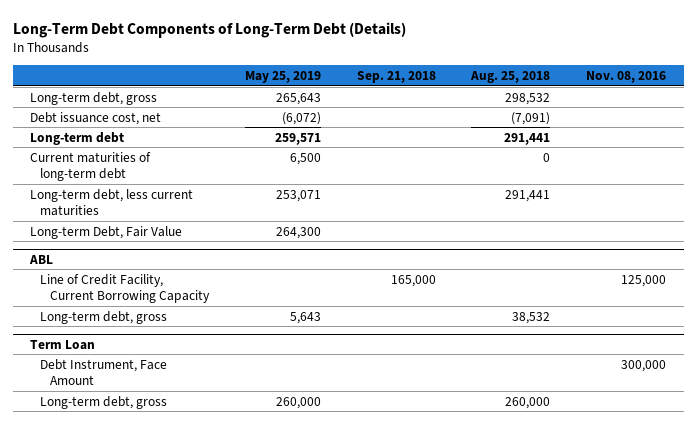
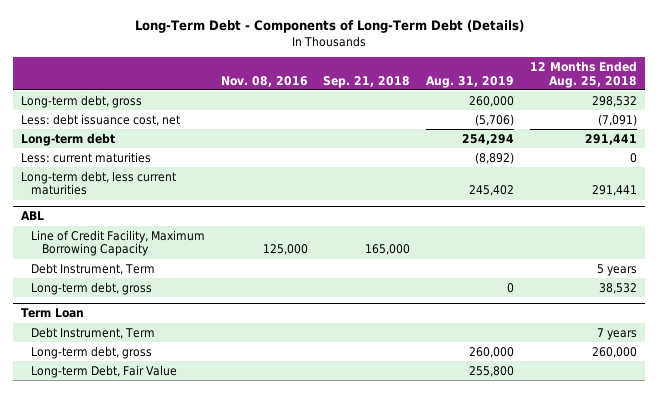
- Long-Term Debt Components of Long-Term Debt (Details)
+ Long-Term Debt - Components of Long-Term Debt (Details)
- | May 25, 2019 | Sep. 21, 2018 | Aug. 25, 2018 | Nov. 08, 2016
+ | Nov. 08, 2016 | Sep. 21, 2018 | Aug. 31, 2019 | 12 Months Ended Aug. 25, 2018
- Debt issuance cost, net | (6,072) | | (7,091) |
+ Less: debt issuance cost, net | | | (5,706) | (7,091)
- Current maturities of long-term debt | 6,500 | | 0 |
+ Less: current maturities | | | (8,892) | 0
- Long-term Debt, Fair Value | 264,300 | | |
@ ABL
- Line of Credit Facility, Current Borrowing Capacity | | 165,000 | | 125,000
+ Line of Credit Facility, Maximum Borrowing Capacity | 125,000 | 165,000 | |
+ Debt Instrument, Term | | | | 5 years
@ Term Loan
- Debt Instrument, Face Amount | | | | 300,000
+ Debt Instrument, Term | | | | 7 years
+ Long-term Debt, Fair Value | | | 255,800 |

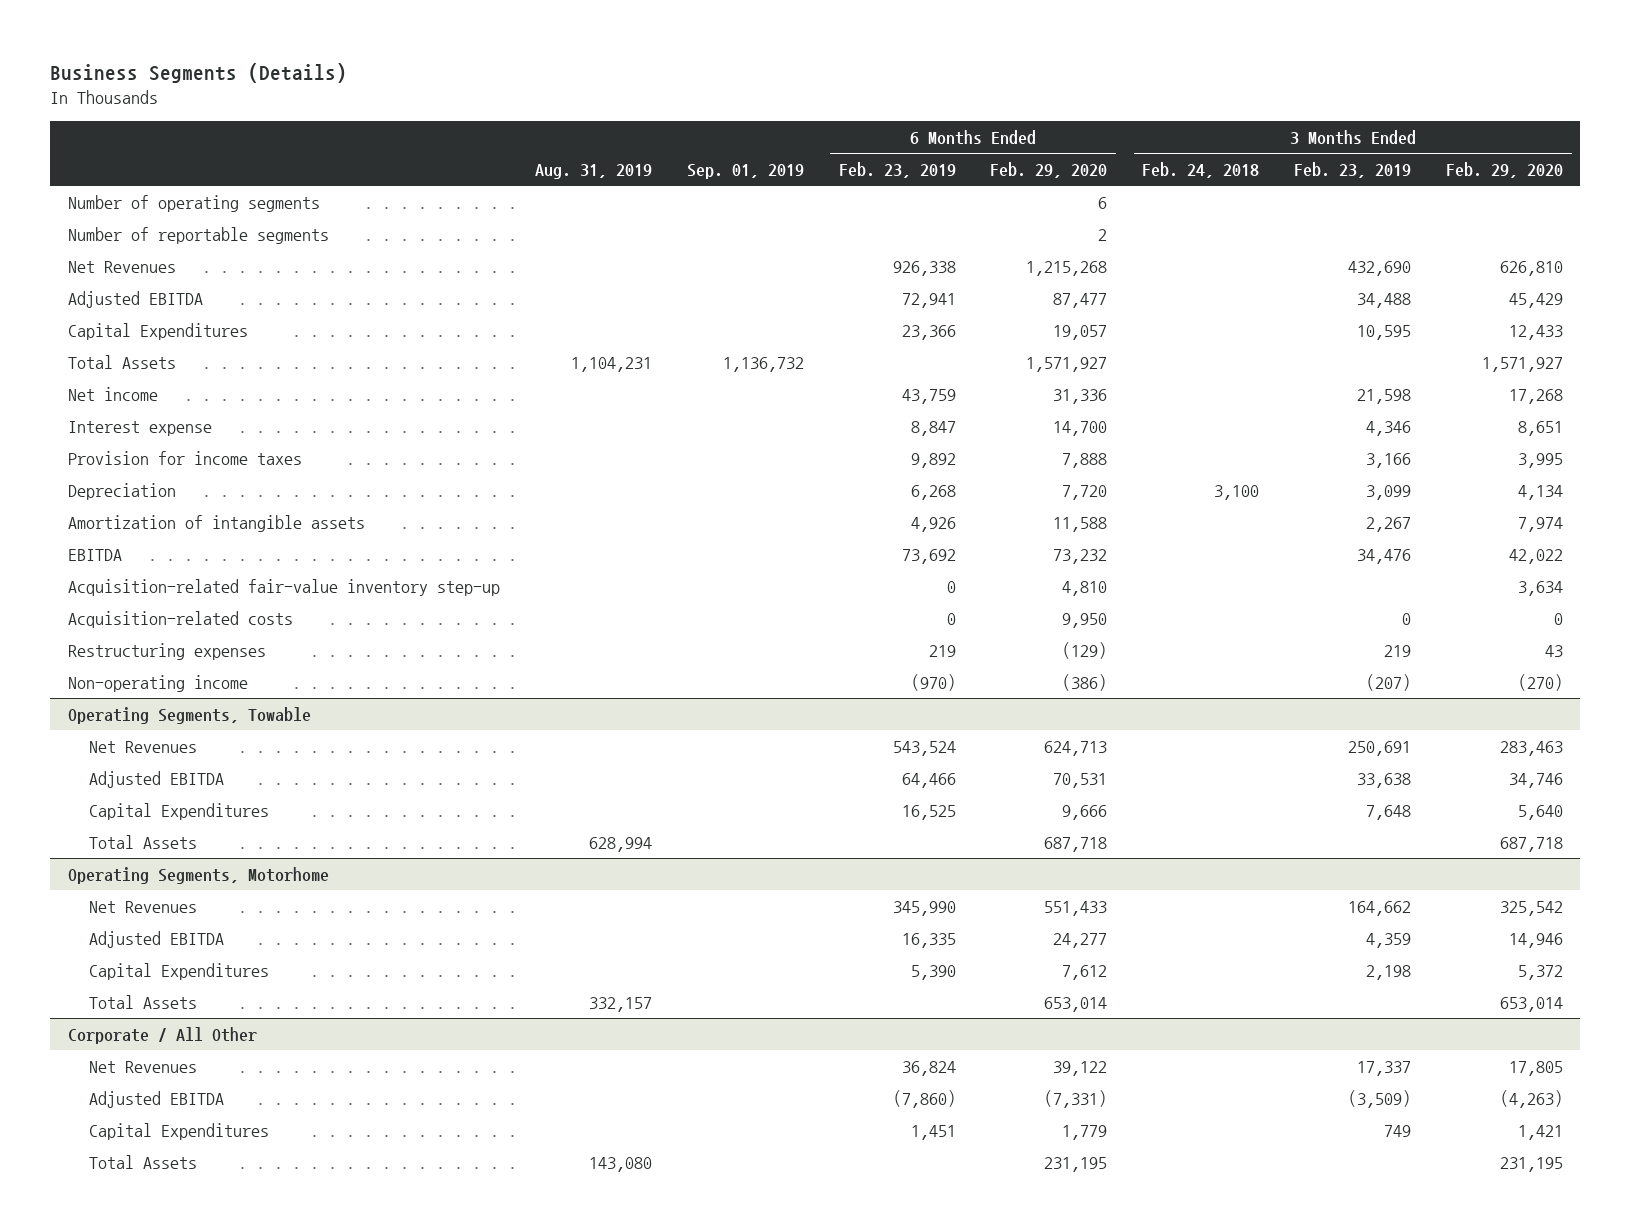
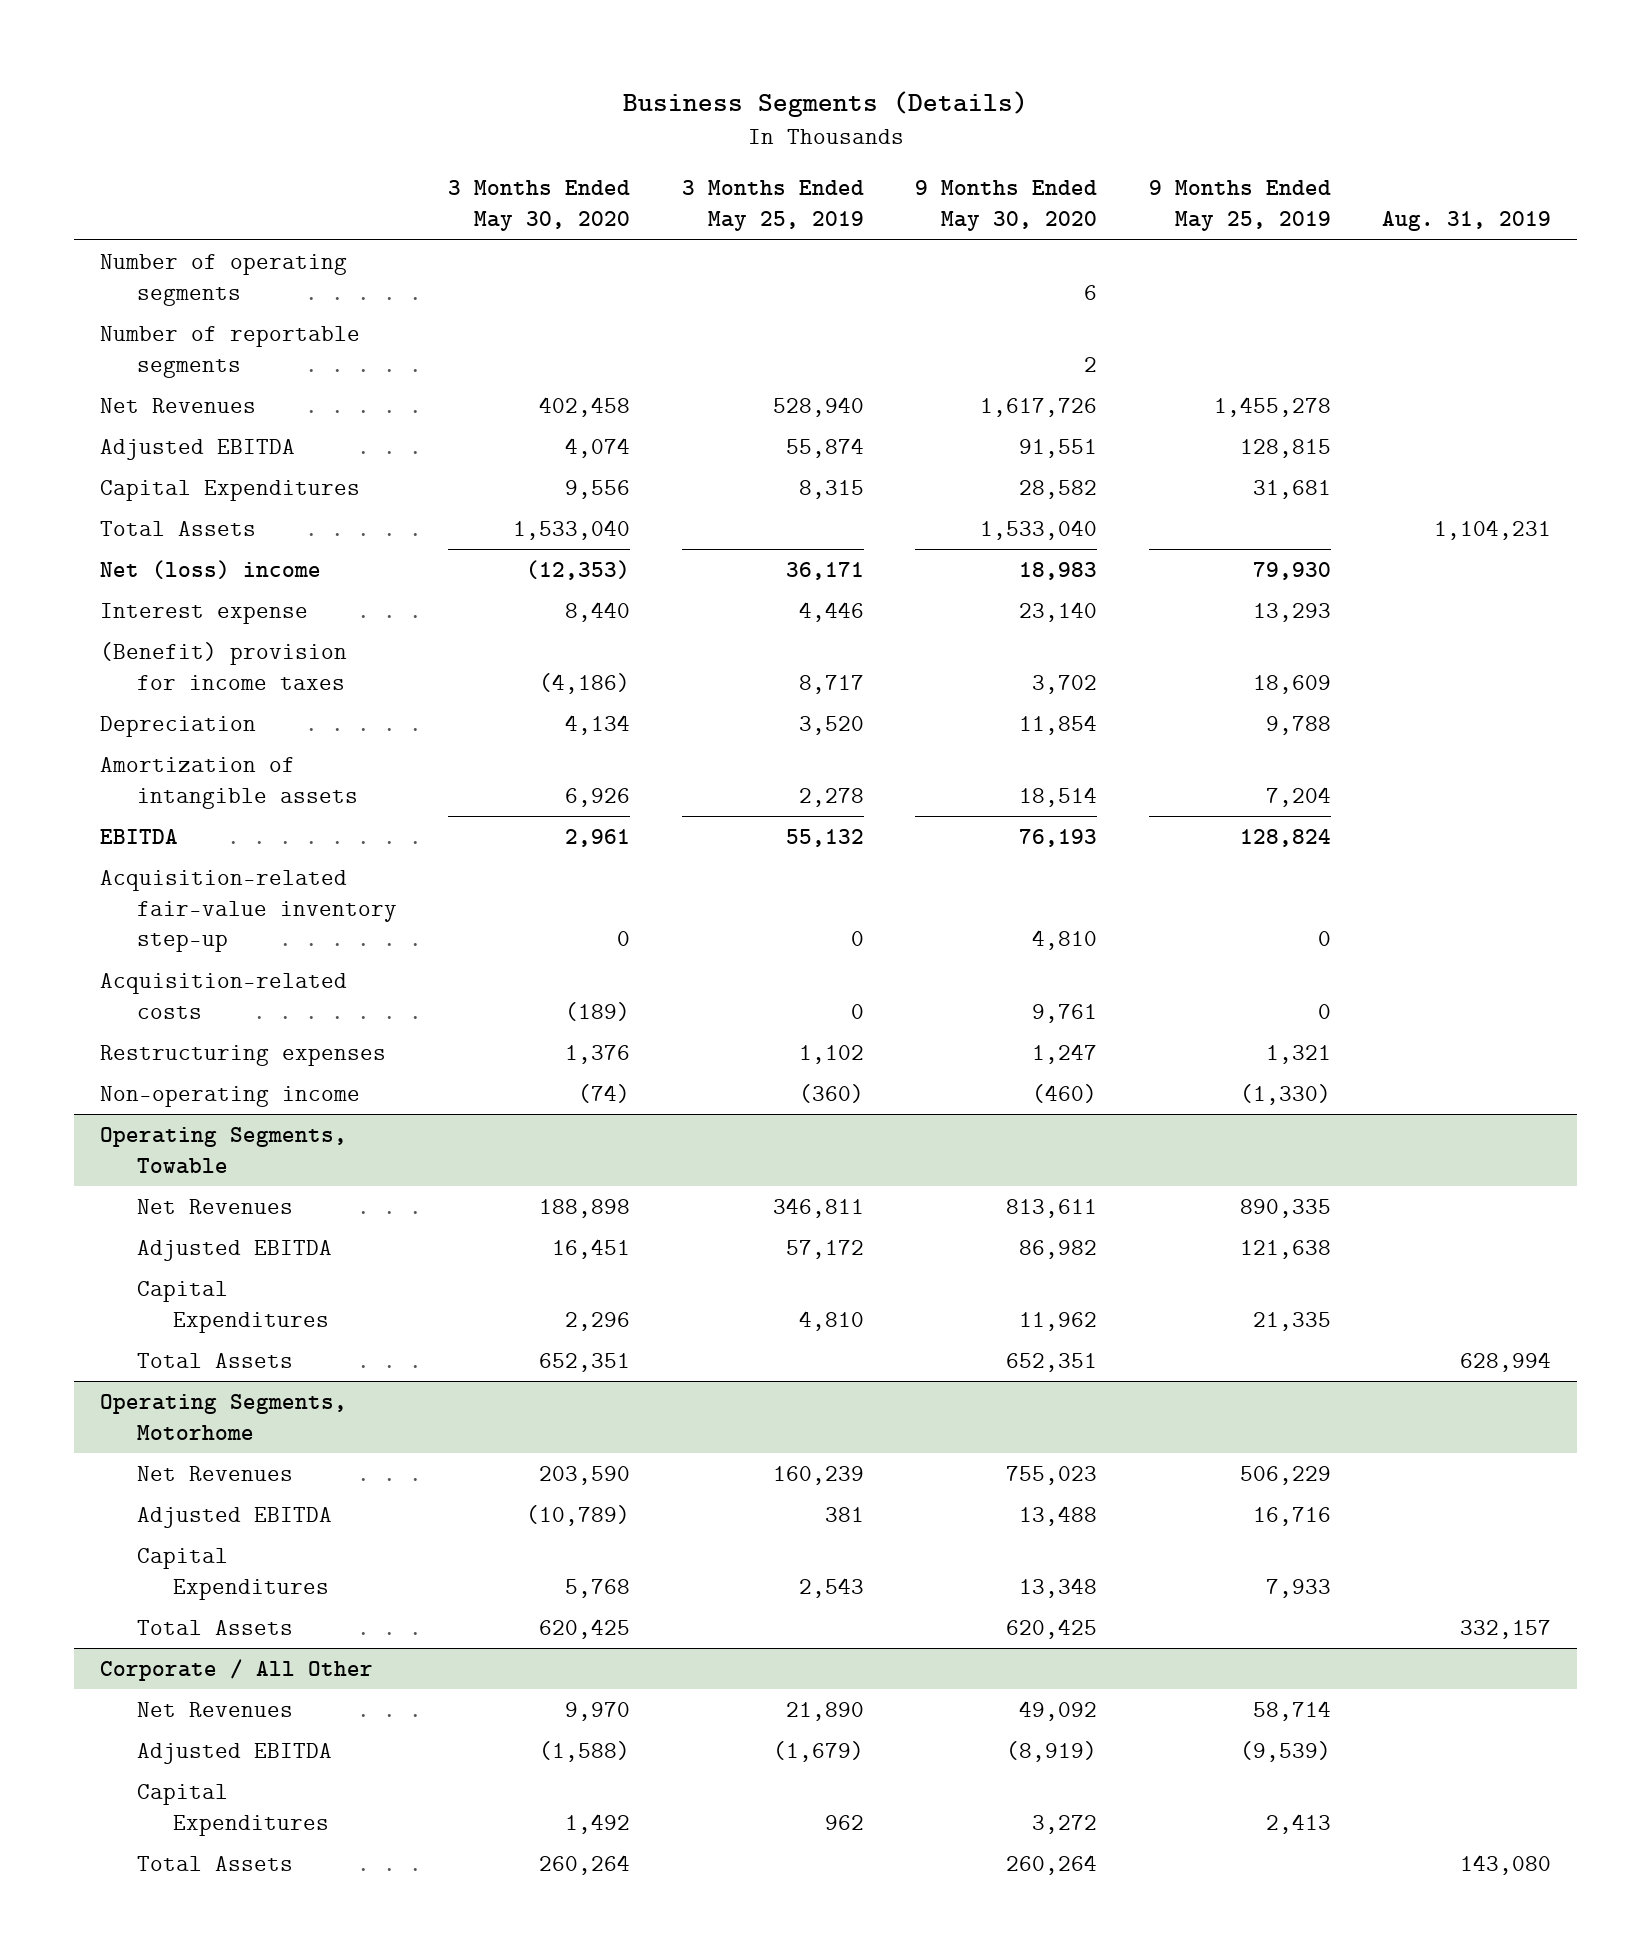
- | Aug. 31, 2019 | Sep. 01, 2019 | 6 Months Ended Feb. 23, 2019 | 6 Months Ended Feb. 29, 2020 | 3 Months Ended Feb. 24, 2018 | 3 Months Ended Feb. 23, 2019 | 3 Months Ended Feb. 29, 2020
+ | 3 Months Ended May 30, 2020 | 3 Months Ended May 25, 2019 | 9 Months Ended May 30, 2020 | 9 Months Ended May 25, 2019 | Aug. 31, 2019
- Net income | | | 43,759 | 31,336 | | 21,598 | 17,268
+ Net (loss) income | (12,353) | 36,171 | 18,983 | 79,930 |
- Provision for income taxes | | | 9,892 | 7,888 | | 3,166 | 3,995
+ (Benefit) provision for income taxes | (4,186) | 8,717 | 3,702 | 18,609 |

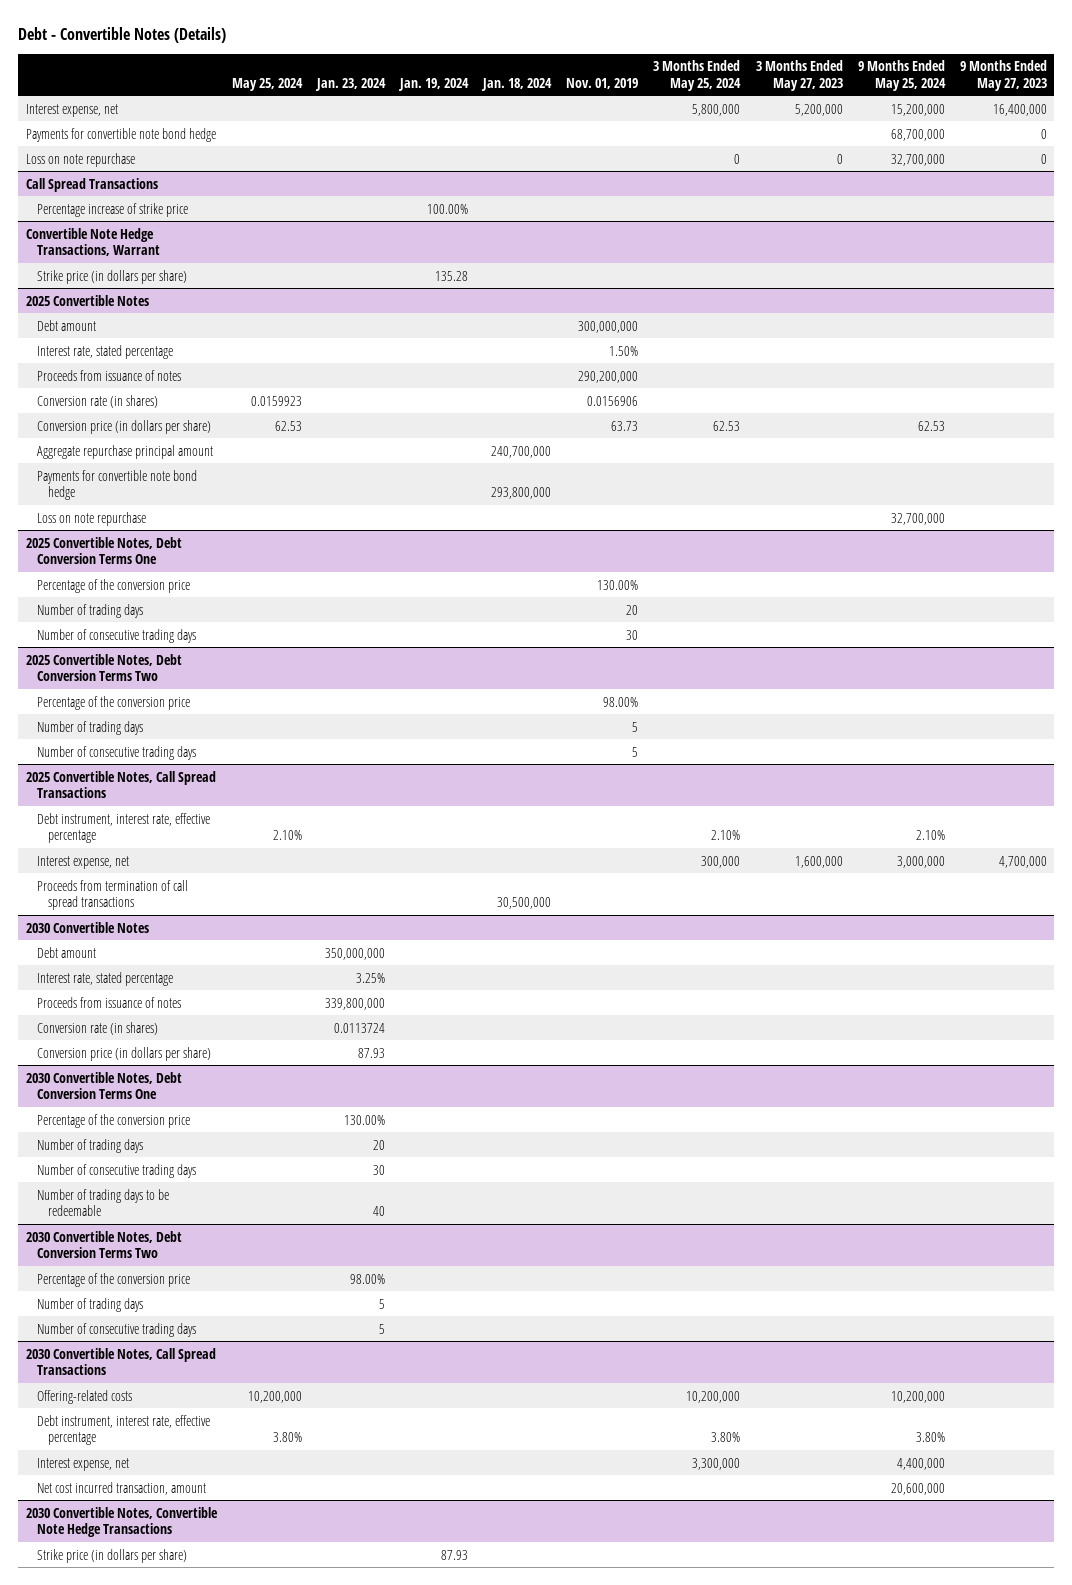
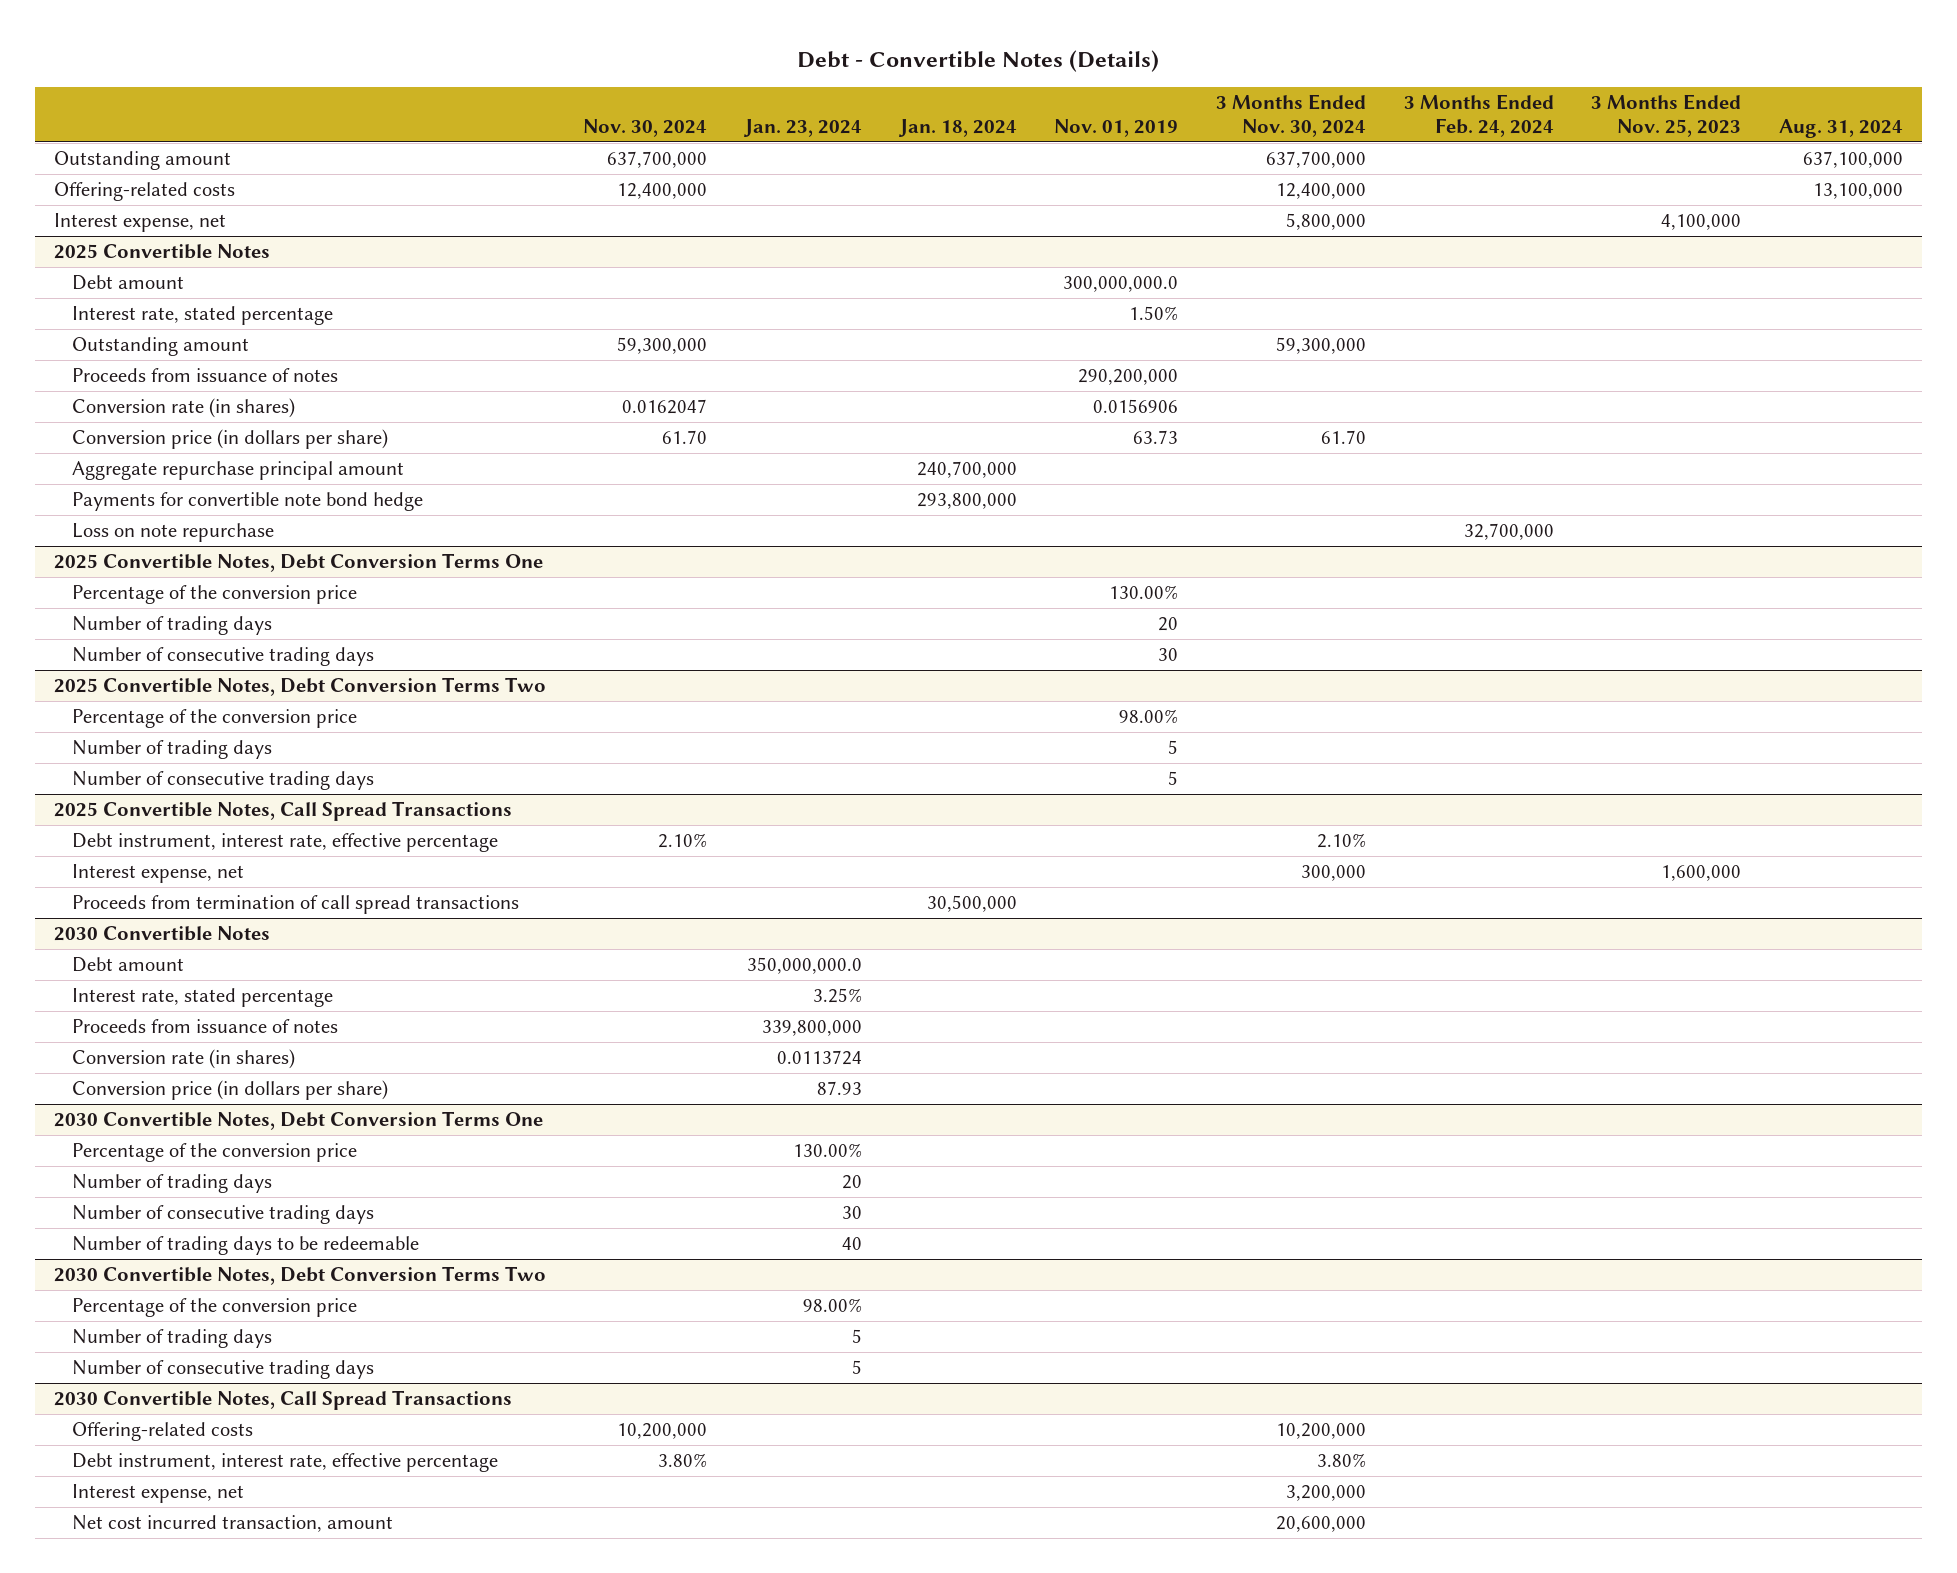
- | May 25, 2024 | Jan. 23, 2024 | Jan. 19, 2024 | Jan. 18, 2024 | Nov. 01, 2019 | 3 Months Ended May 25, 2024 | 3 Months Ended May 27, 2023 | 9 Months Ended May 25, 2024 | 9 Months Ended May 27, 2023
+ | Nov. 30, 2024 | Jan. 23, 2024 | Jan. 18, 2024 | Nov. 01, 2019 | 3 Months Ended Nov. 30, 2024 | 3 Months Ended Feb. 24, 2024 | 3 Months Ended Nov. 25, 2023 | Aug. 31, 2024
+ Outstanding amount | 637,700,000 | | | | 637,700,000 | | | 637,100,000
+ Offering-related costs | 12,400,000 | | | | 12,400,000 | | | 13,100,000
- Payments for convertible note bond hedge | | | | | | | | 68,700,000 | 0
- Loss on note repurchase | | | | | | 0 | 0 | 32,700,000 | 0
- Call Spread Transactions
- Percentage increase of strike price | | | 100.00% | | | | | |
- Convertible Note Hedge Transactions, Warrant
- Strike price (in dollars per share) | | | 135.28 | | | | | |
@ 2025 Convertible Notes
- Debt amount | | | | | 300,000,000 | | | |
+ Debt amount | | | | 300,000,000.0 | | | |
+ Outstanding amount | 59,300,000 | | | | 59,300,000 | | |
@ 2030 Convertible Notes
- Debt amount | | 350,000,000 | | | | | | |
+ Debt amount | | 350,000,000.0 | | | | | |
- 2030 Convertible Notes, Convertible Note Hedge Transactions
- Strike price (in dollars per share) | | | 87.93 | | | | | |

